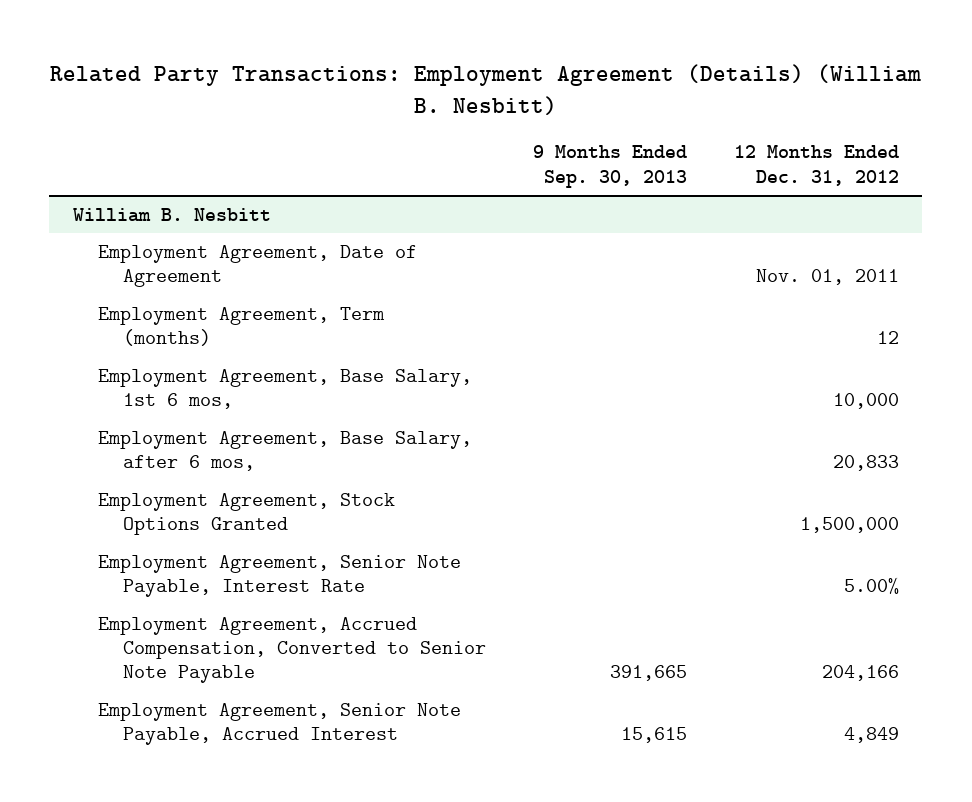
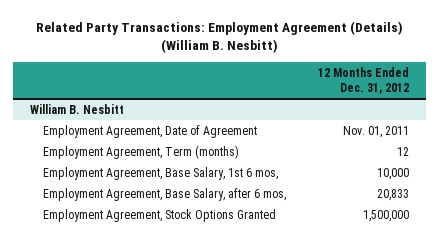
- | 9 Months Ended Sep. 30, 2013 | 12 Months Ended Dec. 31, 2012
+ | 12 Months Ended Dec. 31, 2012
@ William B. Nesbitt
- Employment Agreement, Senior Note Payable, Interest Rate | | 5.00%
- Employment Agreement, Accrued Compensation, Converted to Senior Note Payable | 391,665 | 204,166
- Employment Agreement, Senior Note Payable, Accrued Interest | 15,615 | 4,849

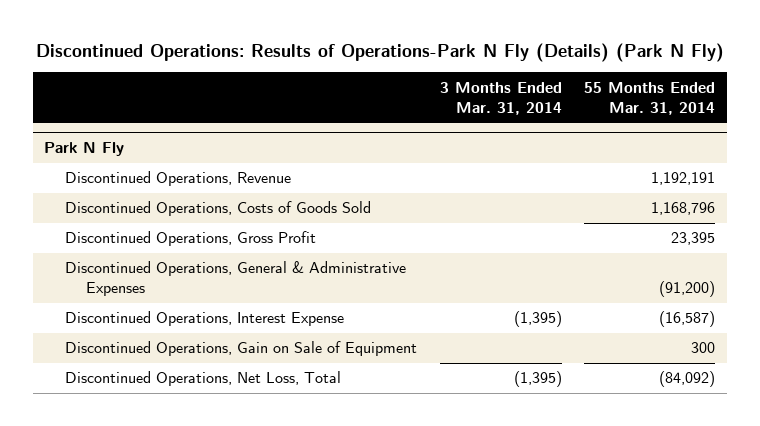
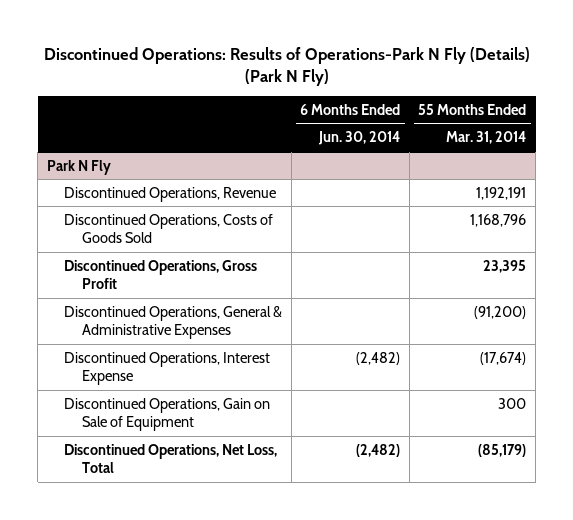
- | 3 Months Ended Mar. 31, 2014 | 55 Months Ended Mar. 31, 2014
+ | 6 Months Ended Jun. 30, 2014 | 55 Months Ended Mar. 31, 2014
@ Park N Fly
- Discontinued Operations, Interest Expense | (1,395) | (16,587)
+ Discontinued Operations, Interest Expense | (2,482) | (17,674)
- Discontinued Operations, Net Loss, Total | (1,395) | (84,092)
+ Discontinued Operations, Net Loss, Total | (2,482) | (85,179)

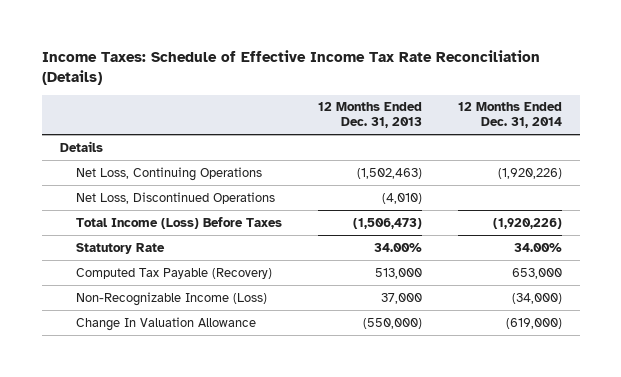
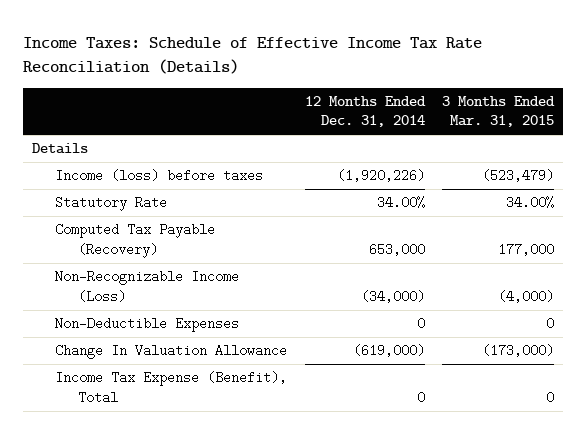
- | 12 Months Ended Dec. 31, 2013 | 12 Months Ended Dec. 31, 2014
+ | 12 Months Ended Dec. 31, 2014 | 3 Months Ended Mar. 31, 2015
- Net Loss, Continuing Operations | (1,502,463) | (1,920,226)
- Net Loss, Discontinued Operations | (4,010) |
- Total Income (Loss) Before Taxes | (1,506,473) | (1,920,226)
+ Income (loss) before taxes | (1,920,226) | (523,479)
+ Non-Deductible Expenses | 0 | 0
+ Income Tax Expense (Benefit), Total | 0 | 0

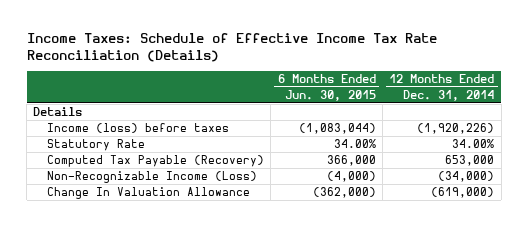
- | 12 Months Ended Dec. 31, 2014 | 3 Months Ended Mar. 31, 2015
+ | 6 Months Ended Jun. 30, 2015 | 12 Months Ended Dec. 31, 2014
- Non-Deductible Expenses | 0 | 0
- Income Tax Expense (Benefit), Total | 0 | 0

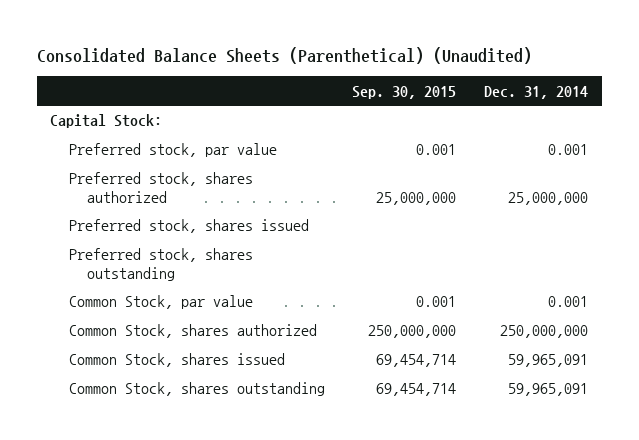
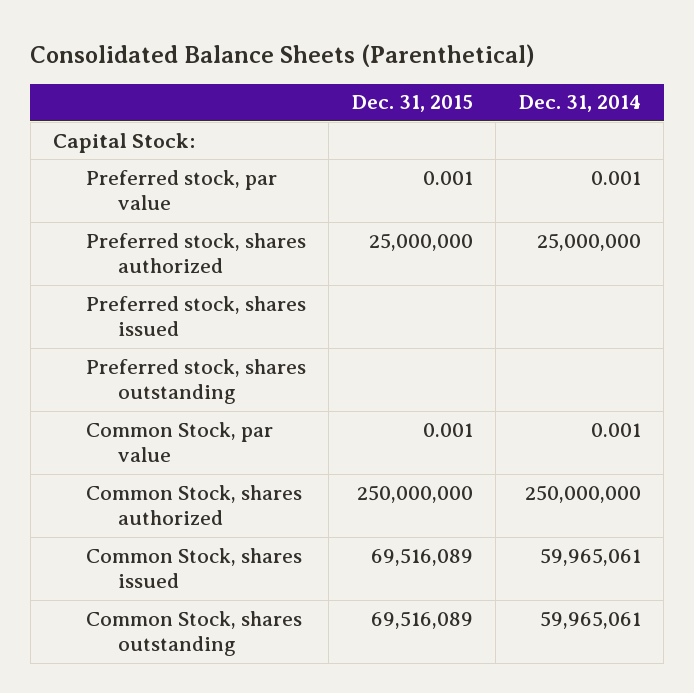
- Consolidated Balance Sheets (Parenthetical) (Unaudited)
+ Consolidated Balance Sheets (Parenthetical)
- | Sep. 30, 2015 | Dec. 31, 2014
+ | Dec. 31, 2015 | Dec. 31, 2014
- Common Stock, shares issued | 69,454,714 | 59,965,091
- Common Stock, shares outstanding | 69,454,714 | 59,965,091
+ Common Stock, shares issued | 69,516,089 | 59,965,061
+ Common Stock, shares outstanding | 69,516,089 | 59,965,061

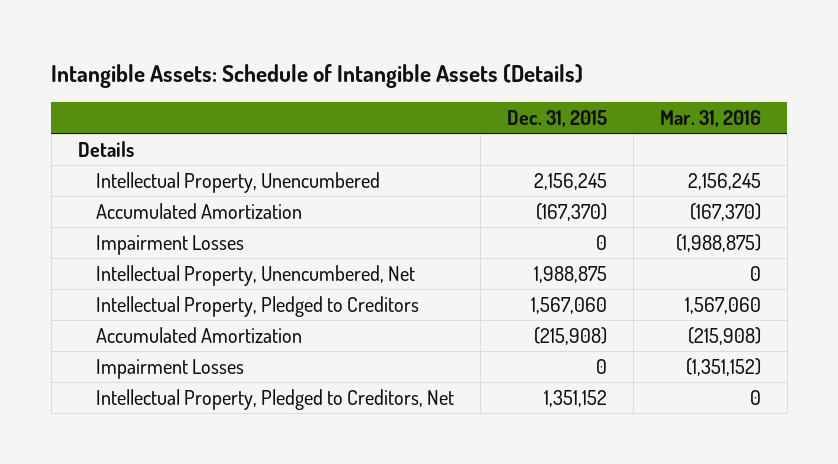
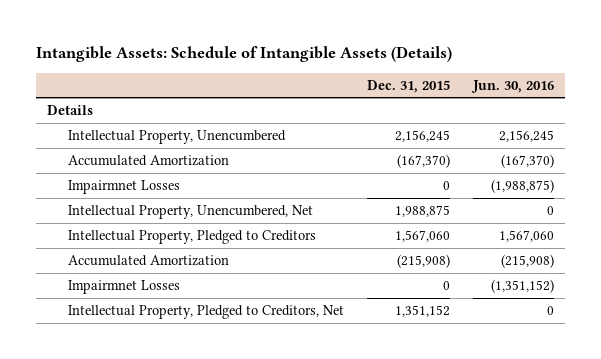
- | Dec. 31, 2015 | Mar. 31, 2016
+ | Dec. 31, 2015 | Jun. 30, 2016
- Impairment Losses | 0 | (1,988,875)
+ Impairmnet Losses | 0 | (1,988,875)
- Impairment Losses | 0 | (1,351,152)
+ Impairmnet Losses | 0 | (1,351,152)

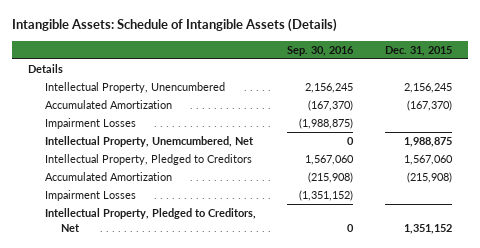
- | Dec. 31, 2015 | Jun. 30, 2016
+ | Sep. 30, 2016 | Dec. 31, 2015
- Impairmnet Losses | 0 | (1,988,875)
- Intellectual Property, Unencumbered, Net | 1,988,875 | 0
+ Impairment Losses | (1,988,875) |
+ Intellectual Property, Unemcumbered, Net | 0 | 1,988,875
- Impairmnet Losses | 0 | (1,351,152)
+ Impairment Losses | (1,351,152) |

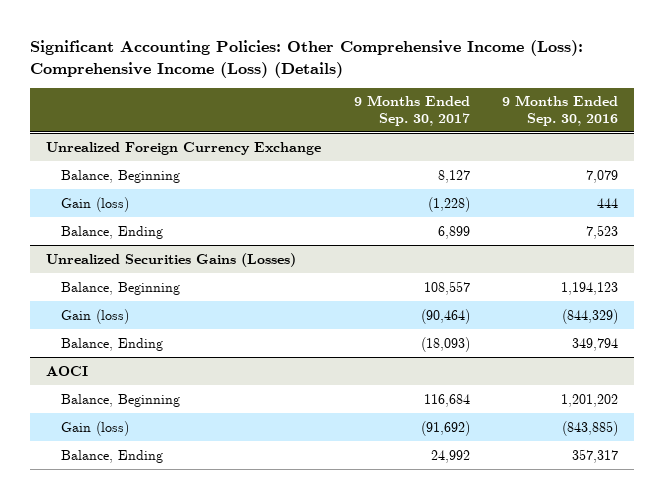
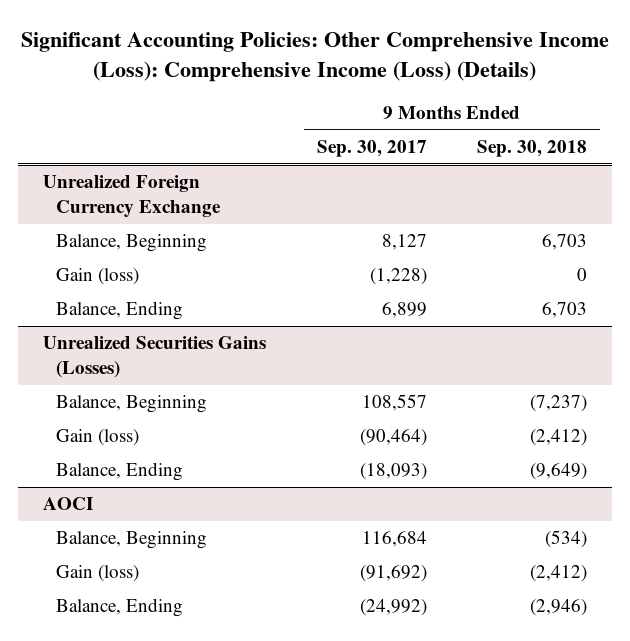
- | 9 Months Ended Sep. 30, 2017 | 9 Months Ended Sep. 30, 2016
+ | 9 Months Ended Sep. 30, 2017 | 9 Months Ended Sep. 30, 2018
@ AOCI
- Balance, Ending | 24,992 | 357,317
+ Balance, Ending | (24,992) | (2,946)

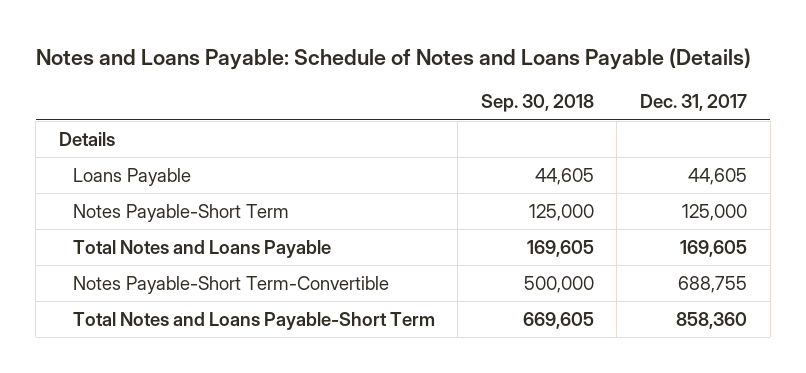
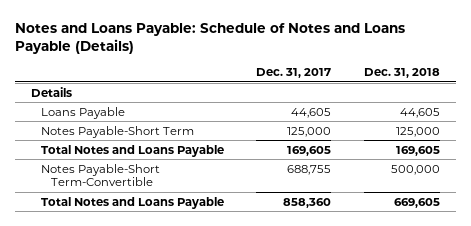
- | Sep. 30, 2018 | Dec. 31, 2017
+ | Dec. 31, 2017 | Dec. 31, 2018
- Total Notes and Loans Payable-Short Term | 669,605 | 858,360
+ Total Notes and Loans Payable | 858,360 | 669,605

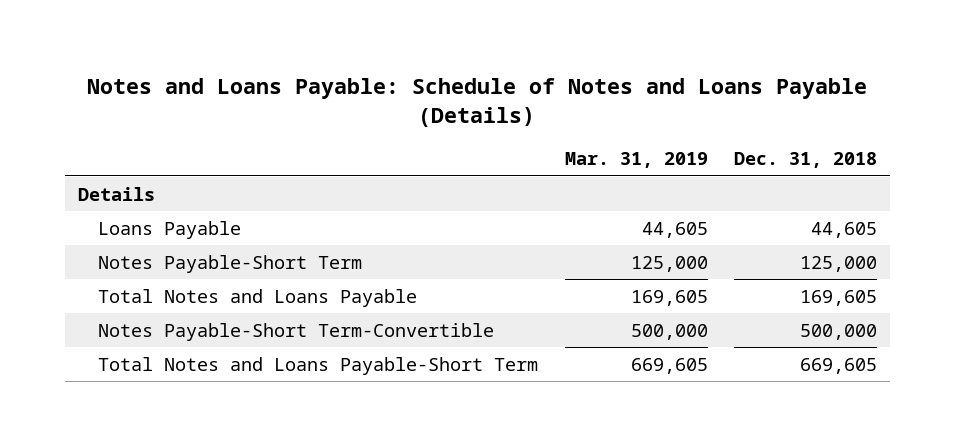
- | Dec. 31, 2017 | Dec. 31, 2018
+ | Mar. 31, 2019 | Dec. 31, 2018
- Total Notes and Loans Payable | 858,360 | 669,605
+ Total Notes and Loans Payable-Short Term | 669,605 | 669,605

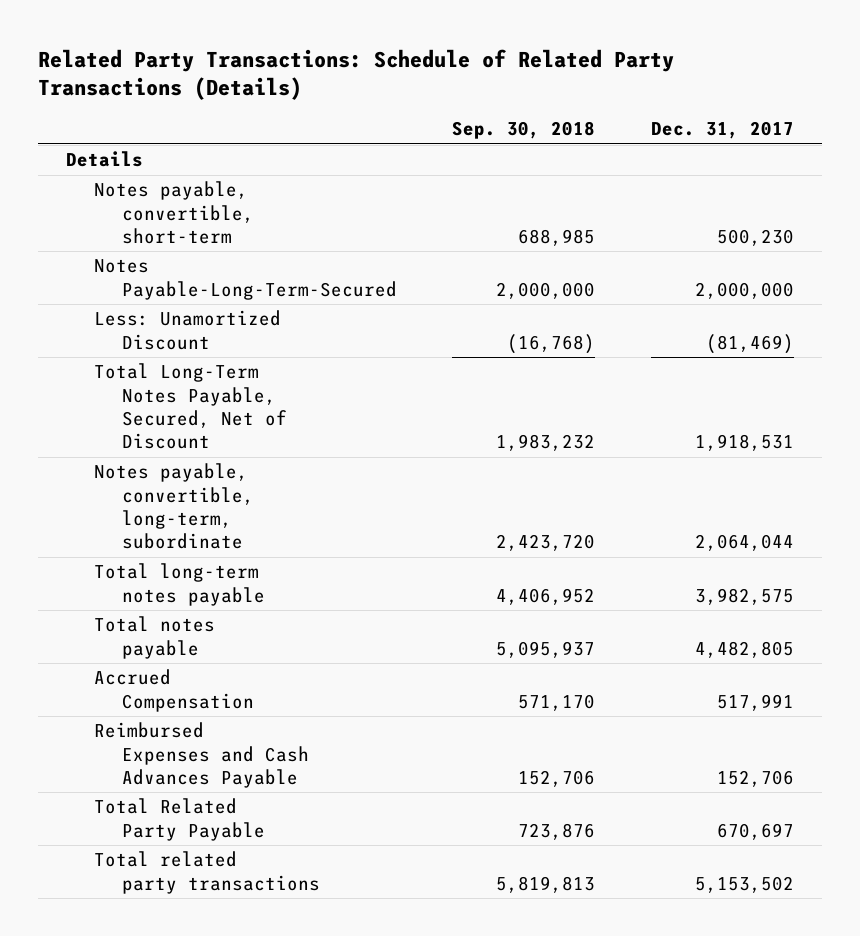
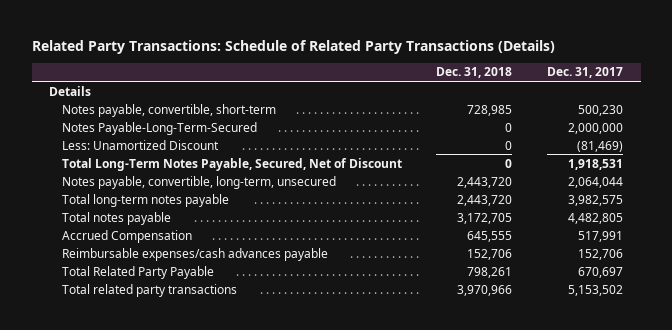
- | Sep. 30, 2018 | Dec. 31, 2017
+ | Dec. 31, 2018 | Dec. 31, 2017
- Notes payable, convertible, long-term, subordinate | 2,423,720 | 2,064,044
+ Notes payable, convertible, long-term, unsecured | 2,443,720 | 2,064,044
- Reimbursed Expenses and Cash Advances Payable | 152,706 | 152,706
+ Reimbursable expenses/cash advances payable | 152,706 | 152,706

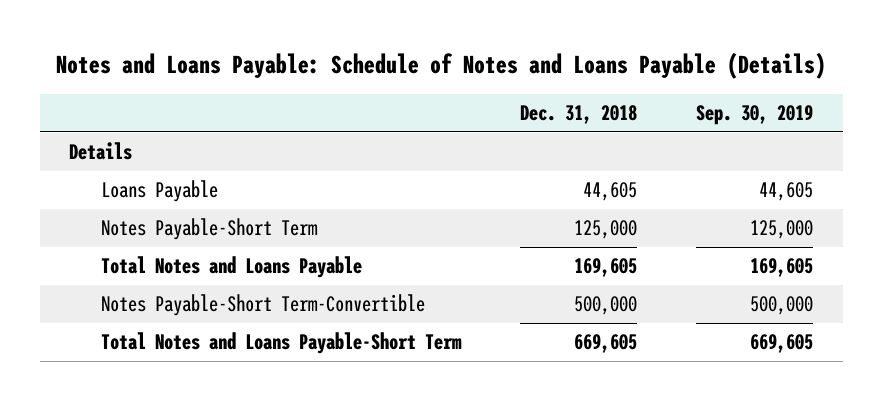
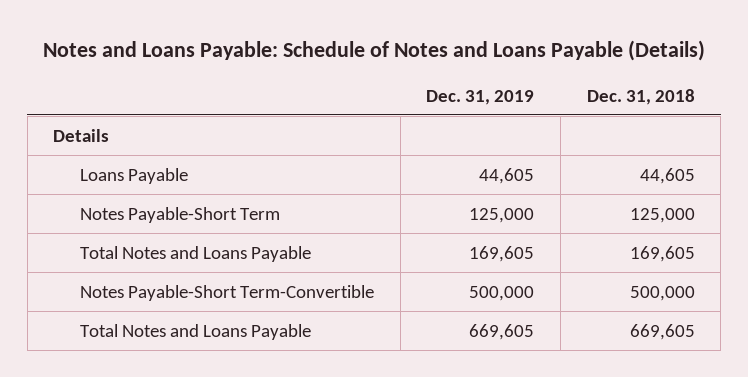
- | Dec. 31, 2018 | Sep. 30, 2019
+ | Dec. 31, 2019 | Dec. 31, 2018
- Total Notes and Loans Payable-Short Term | 669,605 | 669,605
+ Total Notes and Loans Payable | 669,605 | 669,605

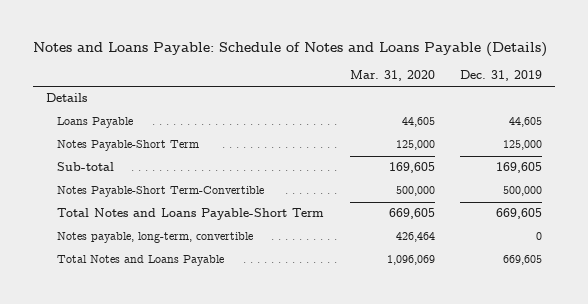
- | Dec. 31, 2019 | Dec. 31, 2018
+ | Mar. 31, 2020 | Dec. 31, 2019
- Total Notes and Loans Payable | 169,605 | 169,605
+ Sub-total | 169,605 | 169,605
+ Total Notes and Loans Payable-Short Term | 669,605 | 669,605
+ Notes payable, long-term, convertible | 426,464 | 0

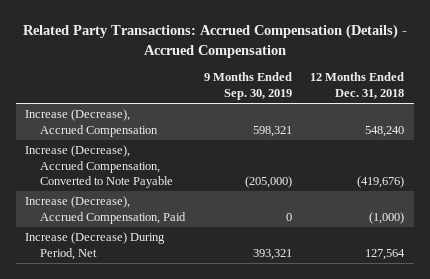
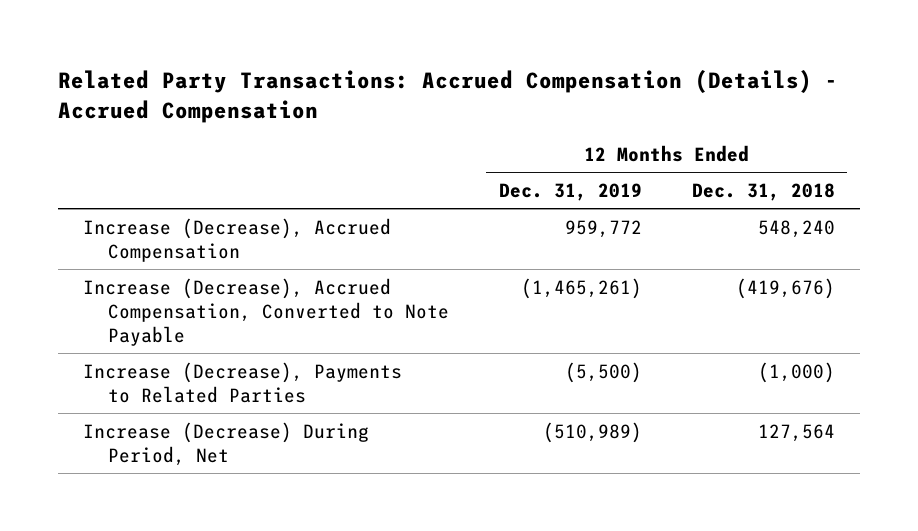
- | 9 Months Ended Sep. 30, 2019 | 12 Months Ended Dec. 31, 2018
+ | 12 Months Ended Dec. 31, 2019 | 12 Months Ended Dec. 31, 2018
- Increase (Decrease), Accrued Compensation, Paid | 0 | (1,000)
+ Increase (Decrease), Payments to Related Parties | (5,500) | (1,000)

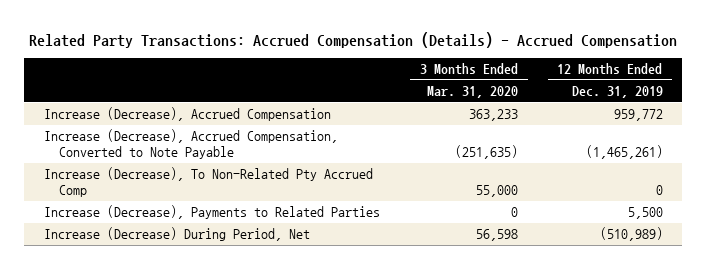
- | 12 Months Ended Dec. 31, 2019 | 12 Months Ended Dec. 31, 2018
+ | 3 Months Ended Mar. 31, 2020 | 12 Months Ended Dec. 31, 2019
- Increase (Decrease), Payments to Related Parties | (5,500) | (1,000)
+ Increase (Decrease), To Non-Related Pty Accrued Comp | 55,000 | 0
+ Increase (Decrease), Payments to Related Parties | 0 | 5,500

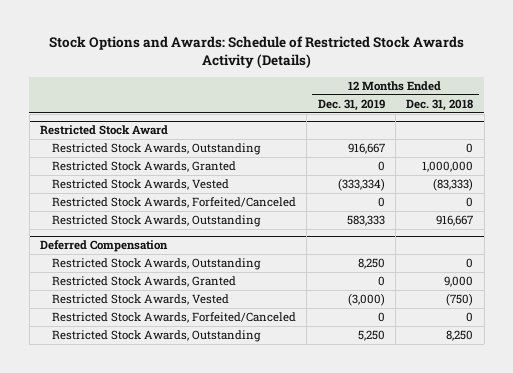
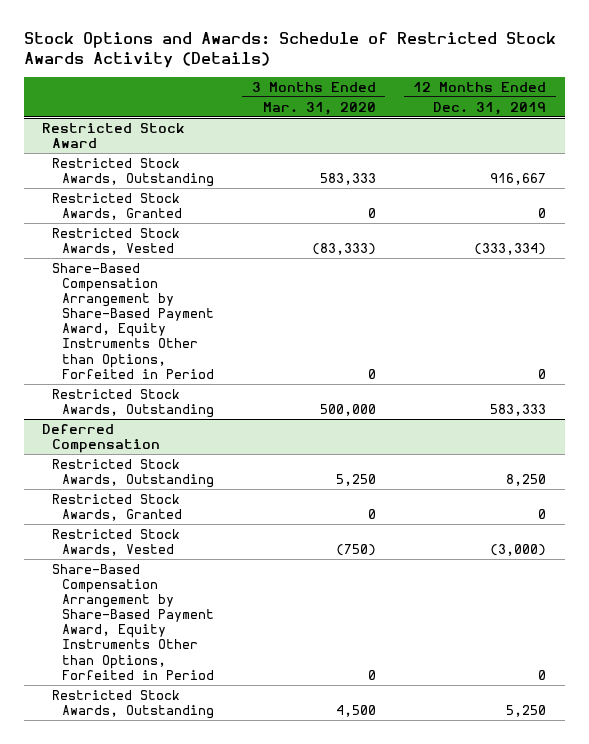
- | 12 Months Ended Dec. 31, 2019 | 12 Months Ended Dec. 31, 2018
+ | 3 Months Ended Mar. 31, 2020 | 12 Months Ended Dec. 31, 2019
@ Restricted Stock Award
- Restricted Stock Awards, Forfeited/Canceled | 0 | 0
+ Share-Based Compensation Arrangement by Share-Based Payment Award, Equity Instruments Other than Options, Forfeited in Period | 0 | 0
@ Deferred Compensation
- Restricted Stock Awards, Forfeited/Canceled | 0 | 0
+ Share-Based Compensation Arrangement by Share-Based Payment Award, Equity Instruments Other than Options, Forfeited in Period | 0 | 0

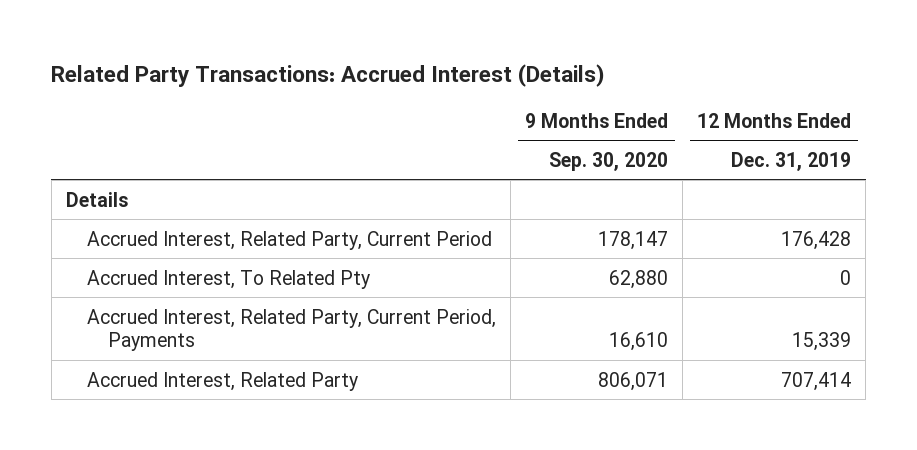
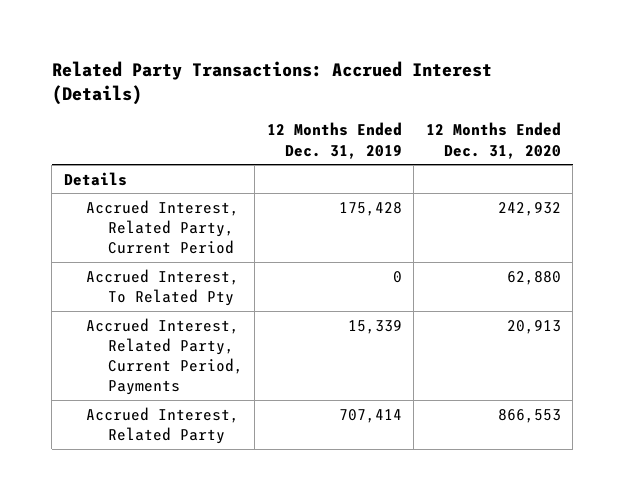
- | 9 Months Ended Sep. 30, 2020 | 12 Months Ended Dec. 31, 2019
+ | 12 Months Ended Dec. 31, 2019 | 12 Months Ended Dec. 31, 2020
- Accrued Interest, Related Party, Current Period | 178,147 | 176,428
+ Accrued Interest, Related Party, Current Period | 175,428 | 242,932

